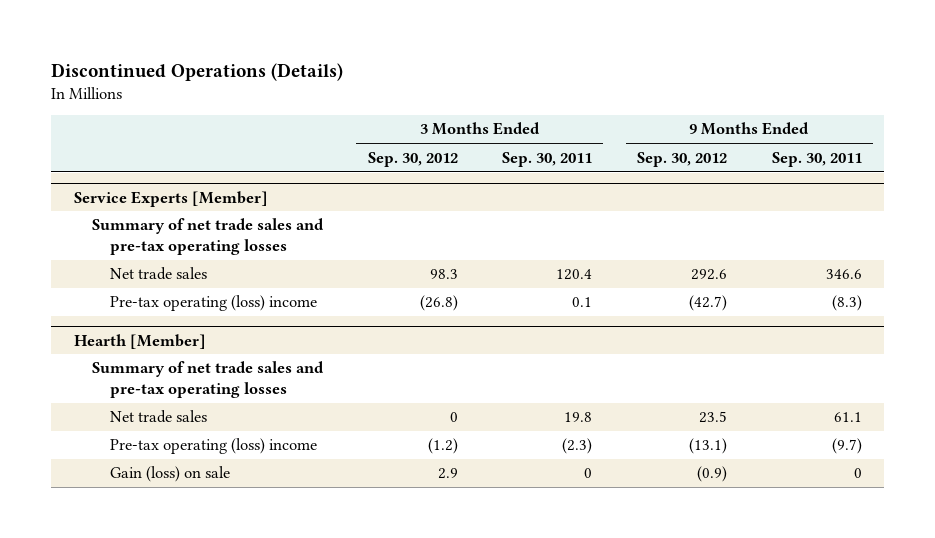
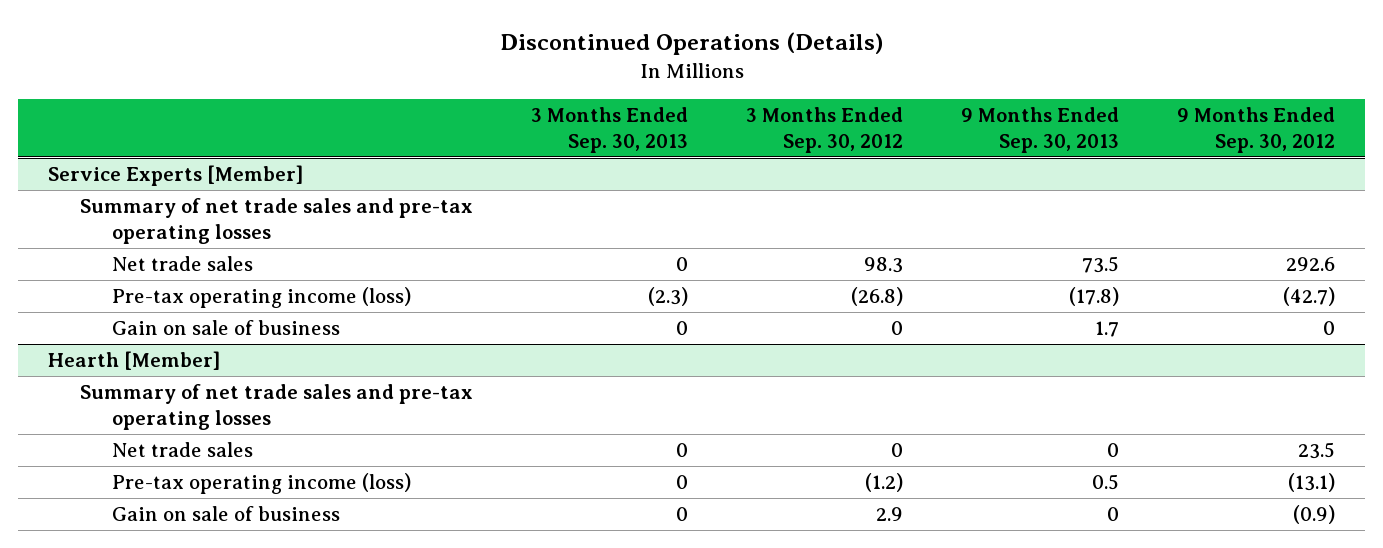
- | 3 Months Ended Sep. 30, 2012 | 3 Months Ended Sep. 30, 2011 | 9 Months Ended Sep. 30, 2012 | 9 Months Ended Sep. 30, 2011
+ | 3 Months Ended Sep. 30, 2013 | 3 Months Ended Sep. 30, 2012 | 9 Months Ended Sep. 30, 2013 | 9 Months Ended Sep. 30, 2012
@ Service Experts [Member]
- Pre-tax operating (loss) income | (26.8) | 0.1 | (42.7) | (8.3)
+ Pre-tax operating income (loss) | (2.3) | (26.8) | (17.8) | (42.7)
+ Gain on sale of business | 0 | 0 | 1.7 | 0
@ Hearth [Member]
- Pre-tax operating (loss) income | (1.2) | (2.3) | (13.1) | (9.7)
- Gain (loss) on sale | 2.9 | 0 | (0.9) | 0
+ Pre-tax operating income (loss) | 0 | (1.2) | 0.5 | (13.1)
+ Gain on sale of business | 0 | 2.9 | 0 | (0.9)

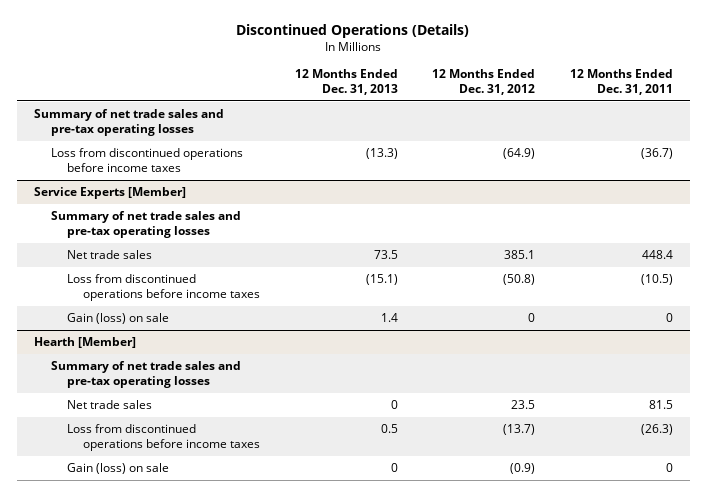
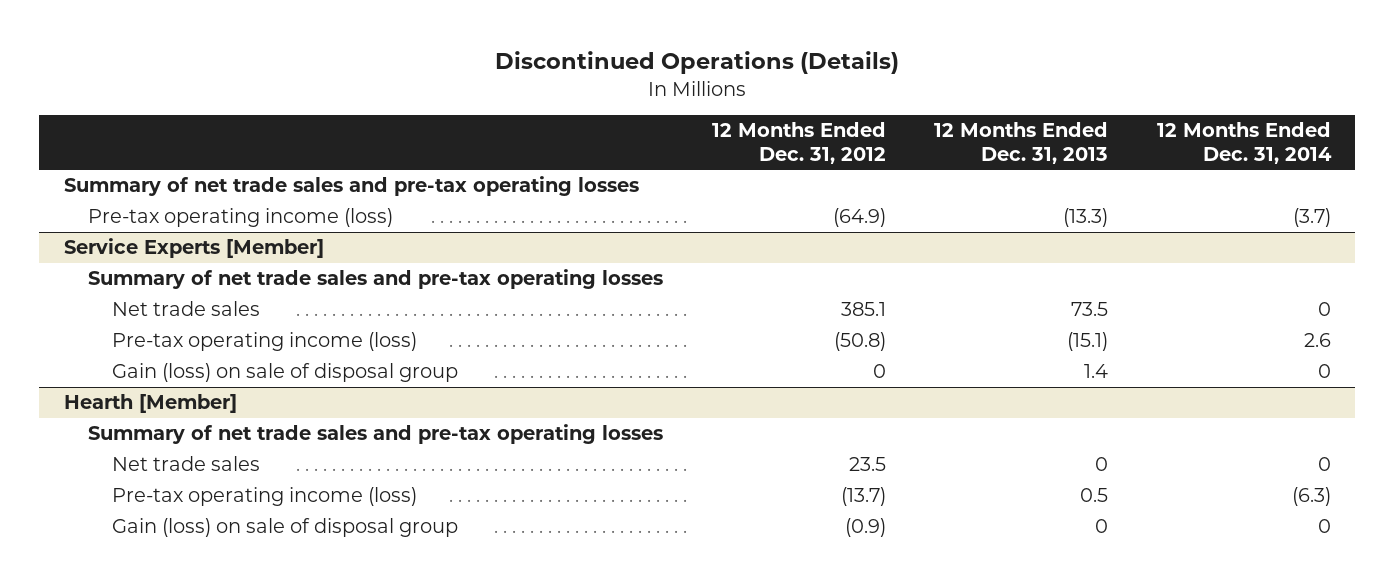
- | 12 Months Ended Dec. 31, 2013 | 12 Months Ended Dec. 31, 2012 | 12 Months Ended Dec. 31, 2011
+ | 12 Months Ended Dec. 31, 2012 | 12 Months Ended Dec. 31, 2013 | 12 Months Ended Dec. 31, 2014
- Loss from discontinued operations before income taxes | (13.3) | (64.9) | (36.7)
+ Pre-tax operating income (loss) | (64.9) | (13.3) | (3.7)
@ Service Experts [Member]
- Loss from discontinued operations before income taxes | (15.1) | (50.8) | (10.5)
- Gain (loss) on sale | 1.4 | 0 | 0
+ Pre-tax operating income (loss) | (50.8) | (15.1) | 2.6
+ Gain (loss) on sale of disposal group | 0 | 1.4 | 0
@ Hearth [Member]
- Loss from discontinued operations before income taxes | 0.5 | (13.7) | (26.3)
- Gain (loss) on sale | 0 | (0.9) | 0
+ Pre-tax operating income (loss) | (13.7) | 0.5 | (6.3)
+ Gain (loss) on sale of disposal group | (0.9) | 0 | 0

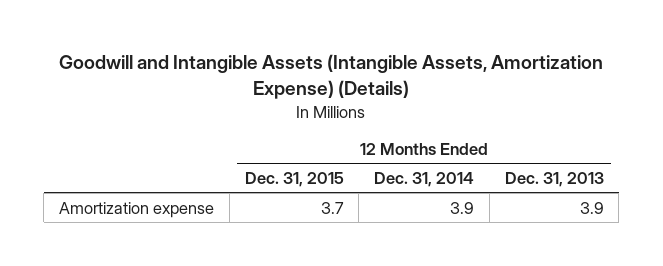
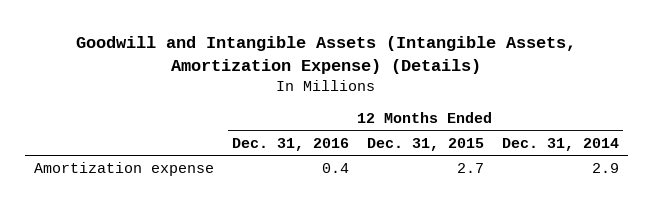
- | 12 Months Ended Dec. 31, 2015 | 12 Months Ended Dec. 31, 2014 | 12 Months Ended Dec. 31, 2013
+ | 12 Months Ended Dec. 31, 2016 | 12 Months Ended Dec. 31, 2015 | 12 Months Ended Dec. 31, 2014
- Amortization expense | 3.7 | 3.9 | 3.9
+ Amortization expense | 0.4 | 2.7 | 2.9

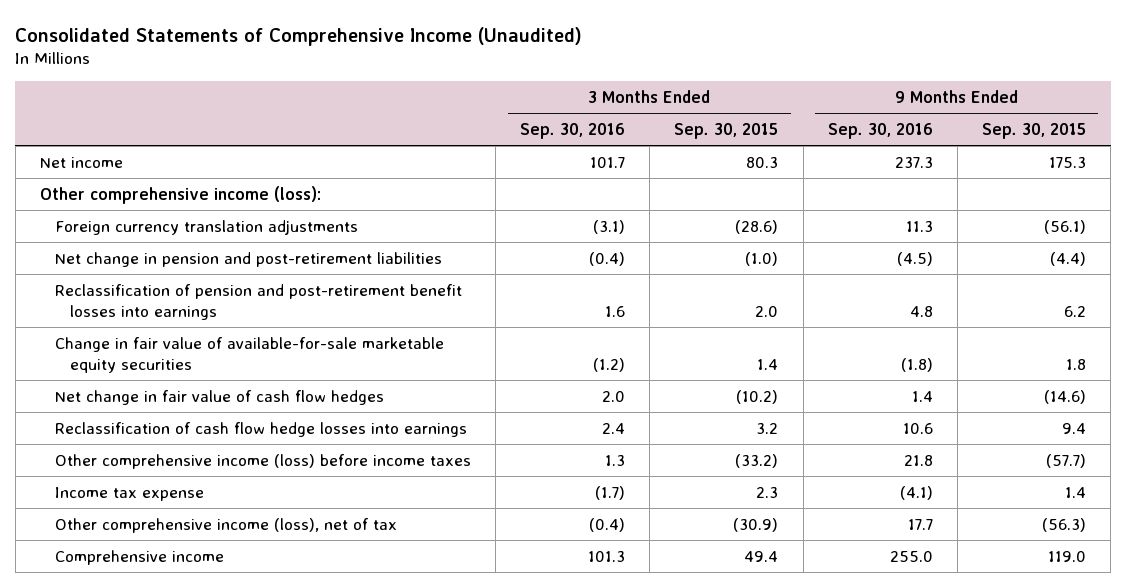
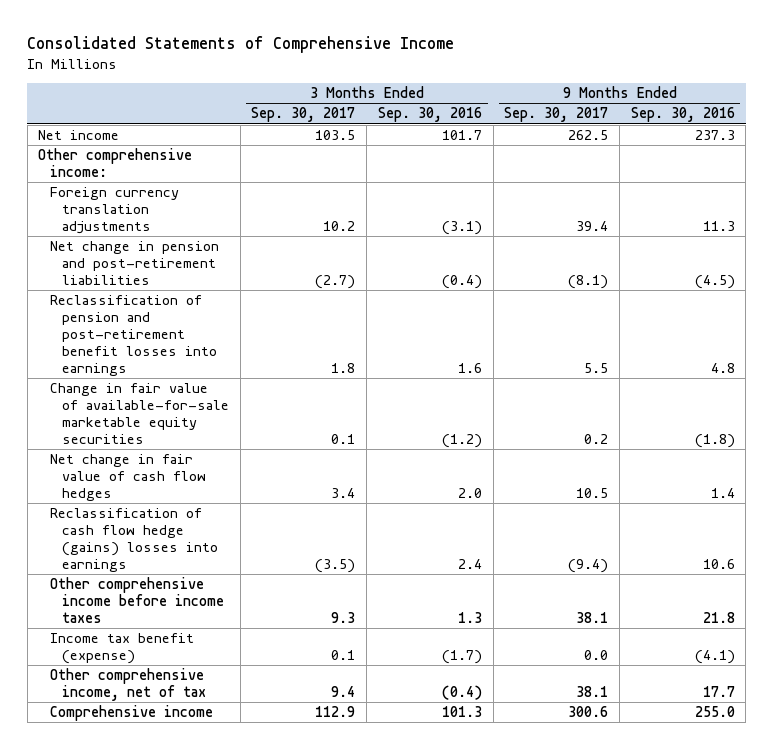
- Consolidated Statements of Comprehensive Income (Unaudited)
+ Consolidated Statements of Comprehensive Income
- | 3 Months Ended Sep. 30, 2016 | 3 Months Ended Sep. 30, 2015 | 9 Months Ended Sep. 30, 2016 | 9 Months Ended Sep. 30, 2015
+ | 3 Months Ended Sep. 30, 2017 | 3 Months Ended Sep. 30, 2016 | 9 Months Ended Sep. 30, 2017 | 9 Months Ended Sep. 30, 2016
- Other comprehensive income (loss):
+ Other comprehensive income:
- Reclassification of cash flow hedge losses into earnings | 2.4 | 3.2 | 10.6 | 9.4
- Other comprehensive income (loss) before income taxes | 1.3 | (33.2) | 21.8 | (57.7)
- Income tax expense | (1.7) | 2.3 | (4.1) | 1.4
- Other comprehensive income (loss), net of tax | (0.4) | (30.9) | 17.7 | (56.3)
+ Reclassification of cash flow hedge (gains) losses into earnings | (3.5) | 2.4 | (9.4) | 10.6
+ Other comprehensive income before income taxes | 9.3 | 1.3 | 38.1 | 21.8
+ Income tax benefit (expense) | 0.1 | (1.7) | 0.0 | (4.1)
+ Other comprehensive income, net of tax | 9.4 | (0.4) | 38.1 | 17.7

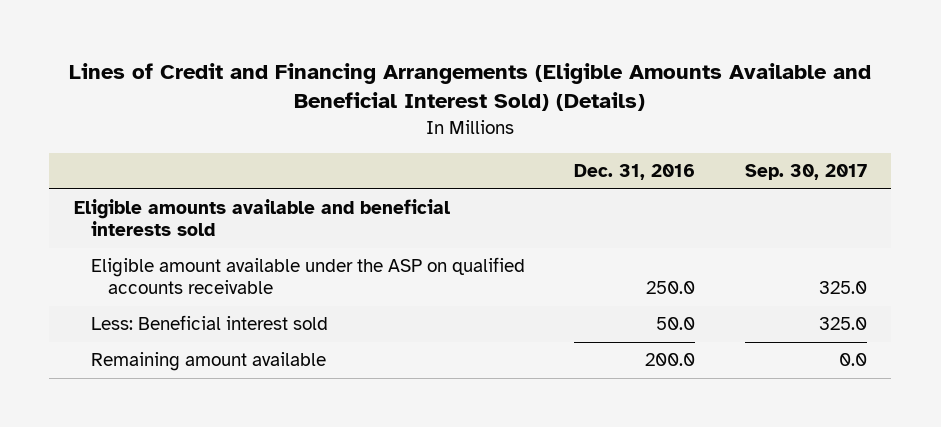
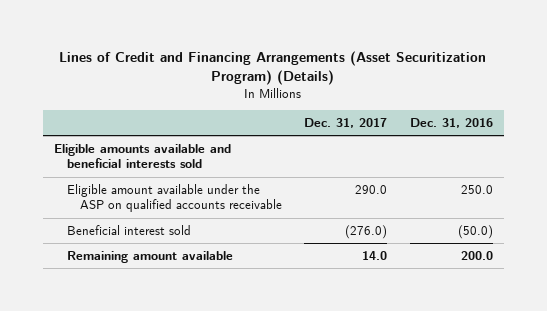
- Lines of Credit and Financing Arrangements (Eligible Amounts Available and Beneficial Interest Sold) (Details)
+ Lines of Credit and Financing Arrangements (Asset Securitization Program) (Details)
- | Dec. 31, 2016 | Sep. 30, 2017
+ | Dec. 31, 2017 | Dec. 31, 2016
- Less: Beneficial interest sold | 50.0 | 325.0
+ Beneficial interest sold | (276.0) | (50.0)

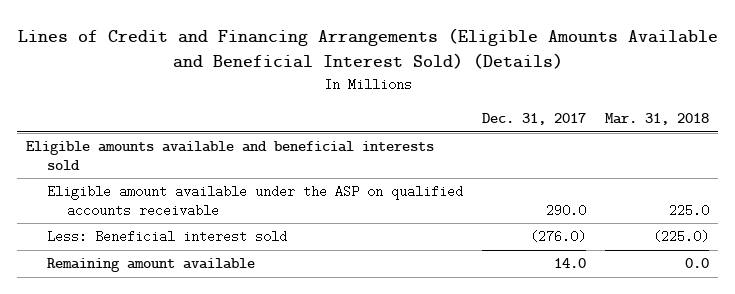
- Lines of Credit and Financing Arrangements (Asset Securitization Program) (Details)
+ Lines of Credit and Financing Arrangements (Eligible Amounts Available and Beneficial Interest Sold) (Details)
- | Dec. 31, 2017 | Dec. 31, 2016
+ | Dec. 31, 2017 | Mar. 31, 2018
- Beneficial interest sold | (276.0) | (50.0)
+ Less: Beneficial interest sold | (276.0) | (225.0)

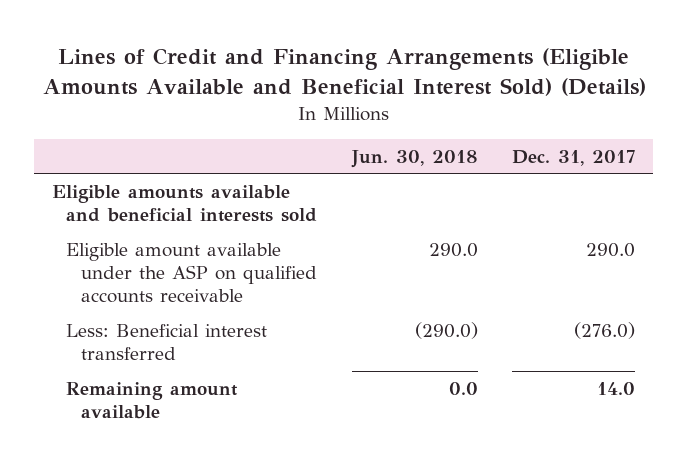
- | Dec. 31, 2017 | Mar. 31, 2018
+ | Jun. 30, 2018 | Dec. 31, 2017
- Less: Beneficial interest sold | (276.0) | (225.0)
+ Less: Beneficial interest transferred | (290.0) | (276.0)

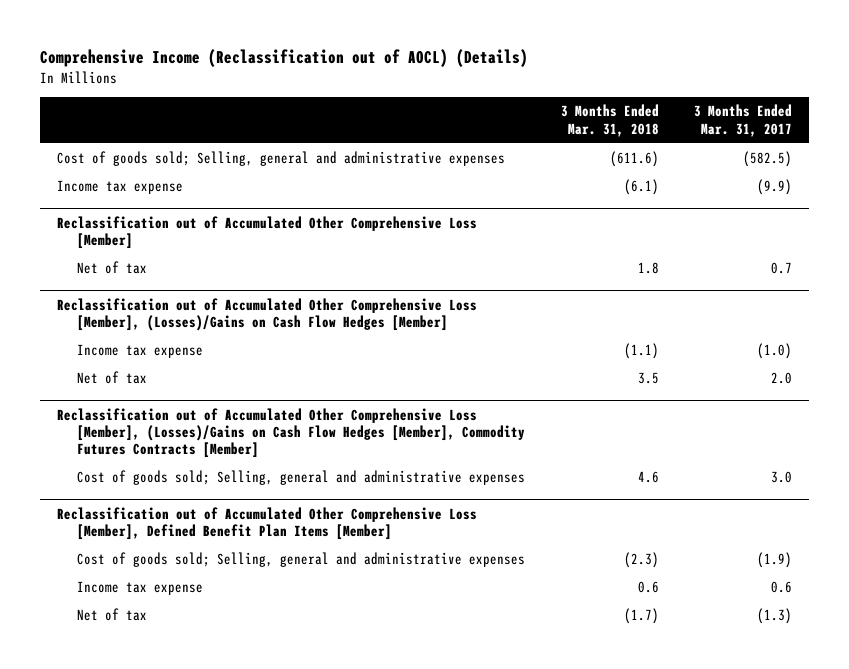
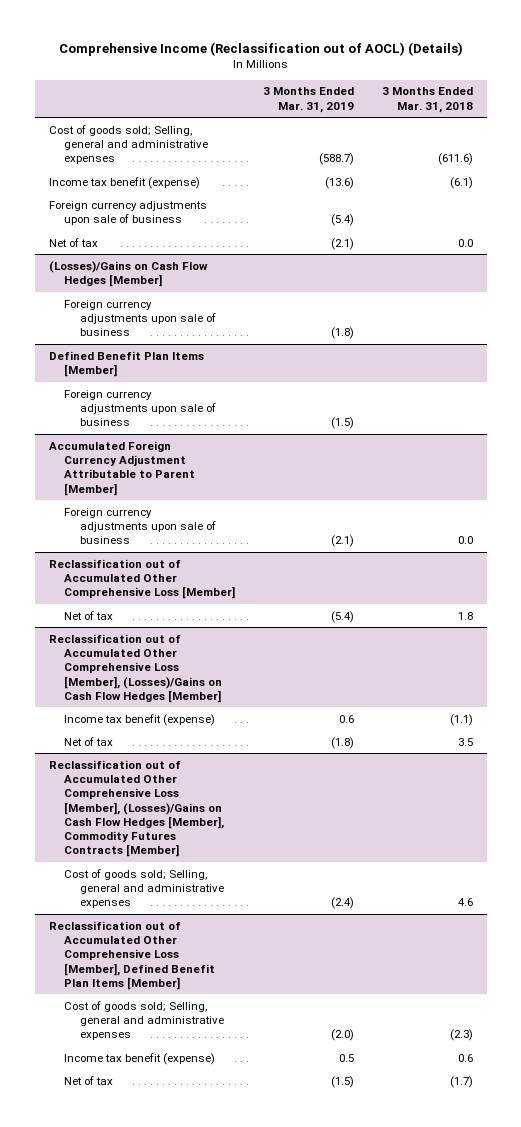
- | 3 Months Ended Mar. 31, 2018 | 3 Months Ended Mar. 31, 2017
+ | 3 Months Ended Mar. 31, 2019 | 3 Months Ended Mar. 31, 2018
- Income tax expense | (6.1) | (9.9)
+ Income tax benefit (expense) | (13.6) | (6.1)
+ Foreign currency adjustments upon sale of business | (5.4) |
+ Net of tax | (2.1) | 0.0
+ (Losses)/Gains on Cash Flow Hedges [Member]
+ Foreign currency adjustments upon sale of business | (1.8) |
+ Defined Benefit Plan Items [Member]
+ Foreign currency adjustments upon sale of business | (1.5) |
+ Accumulated Foreign Currency Adjustment Attributable to Parent [Member]
+ Foreign currency adjustments upon sale of business | (2.1) | 0.0
@ Reclassification out of Accumulated Other Comprehensive Loss [Member], (Losses)/Gains on Cash Flow Hedges [Member]
- Income tax expense | (1.1) | (1.0)
+ Income tax benefit (expense) | 0.6 | (1.1)
@ Reclassification out of Accumulated Other Comprehensive Loss [Member], Defined Benefit Plan Items [Member]
- Income tax expense | 0.6 | 0.6
+ Income tax benefit (expense) | 0.5 | 0.6

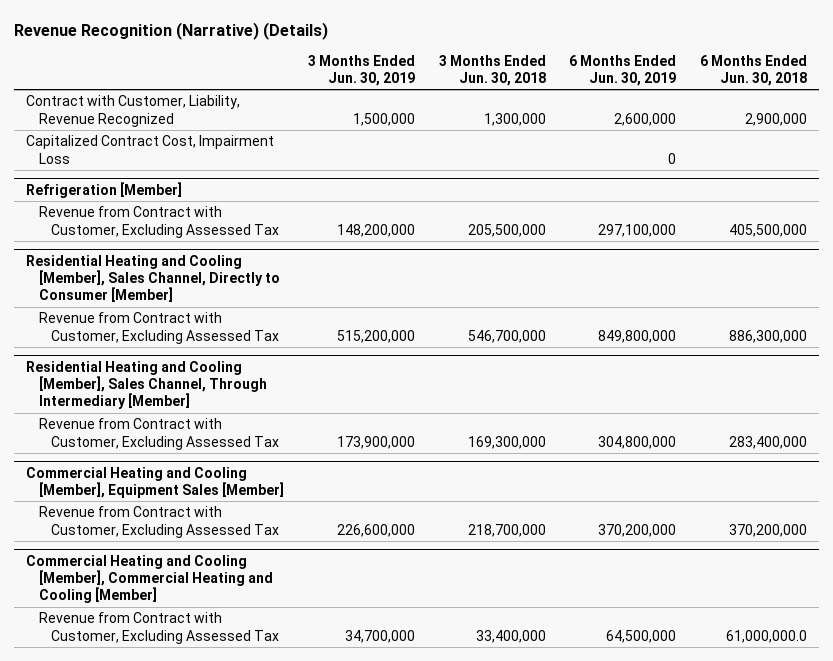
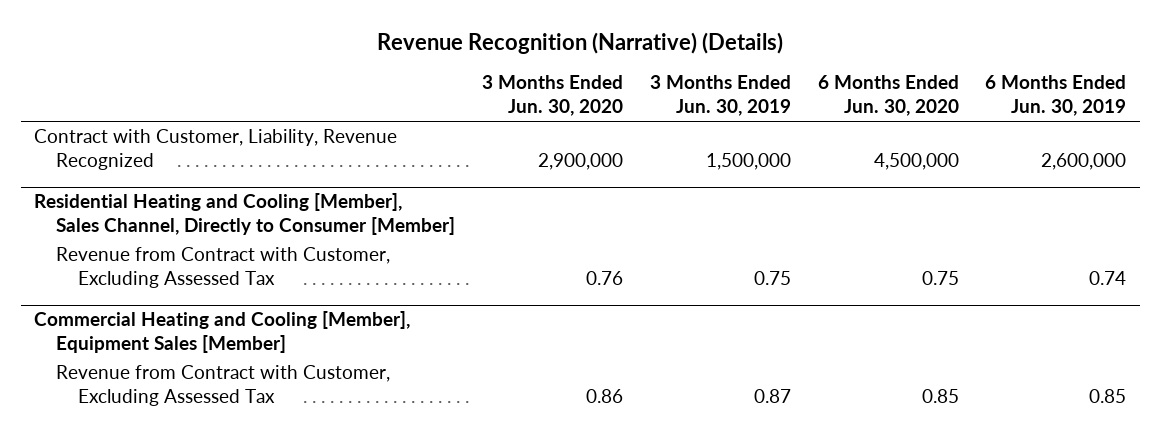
- | 3 Months Ended Jun. 30, 2019 | 3 Months Ended Jun. 30, 2018 | 6 Months Ended Jun. 30, 2019 | 6 Months Ended Jun. 30, 2018
+ | 3 Months Ended Jun. 30, 2020 | 3 Months Ended Jun. 30, 2019 | 6 Months Ended Jun. 30, 2020 | 6 Months Ended Jun. 30, 2019
- Capitalized Contract Cost, Impairment Loss | | | 0 |
- Refrigeration [Member]
- Revenue from Contract with Customer, Excluding Assessed Tax | 148,200,000 | 205,500,000 | 297,100,000 | 405,500,000
@ Residential Heating and Cooling [Member], Sales Channel, Directly to Consumer [Member]
- Revenue from Contract with Customer, Excluding Assessed Tax | 515,200,000 | 546,700,000 | 849,800,000 | 886,300,000
- Residential Heating and Cooling [Member], Sales Channel, Through Intermediary [Member]
- Revenue from Contract with Customer, Excluding Assessed Tax | 173,900,000 | 169,300,000 | 304,800,000 | 283,400,000
@ Residential Heating and Cooling [Member], Sales Channel, Directly to Consumer [Member]
+ Revenue from Contract with Customer, Excluding Assessed Tax | 0.76 | 0.75 | 0.75 | 0.74
@ Commercial Heating and Cooling [Member], Equipment Sales [Member]
- Revenue from Contract with Customer, Excluding Assessed Tax | 226,600,000 | 218,700,000 | 370,200,000 | 370,200,000
- Commercial Heating and Cooling [Member], Commercial Heating and Cooling [Member]
- Revenue from Contract with Customer, Excluding Assessed Tax | 34,700,000 | 33,400,000 | 64,500,000 | 61,000,000.0
@ Commercial Heating and Cooling [Member], Equipment Sales [Member]
+ Revenue from Contract with Customer, Excluding Assessed Tax | 0.86 | 0.87 | 0.85 | 0.85

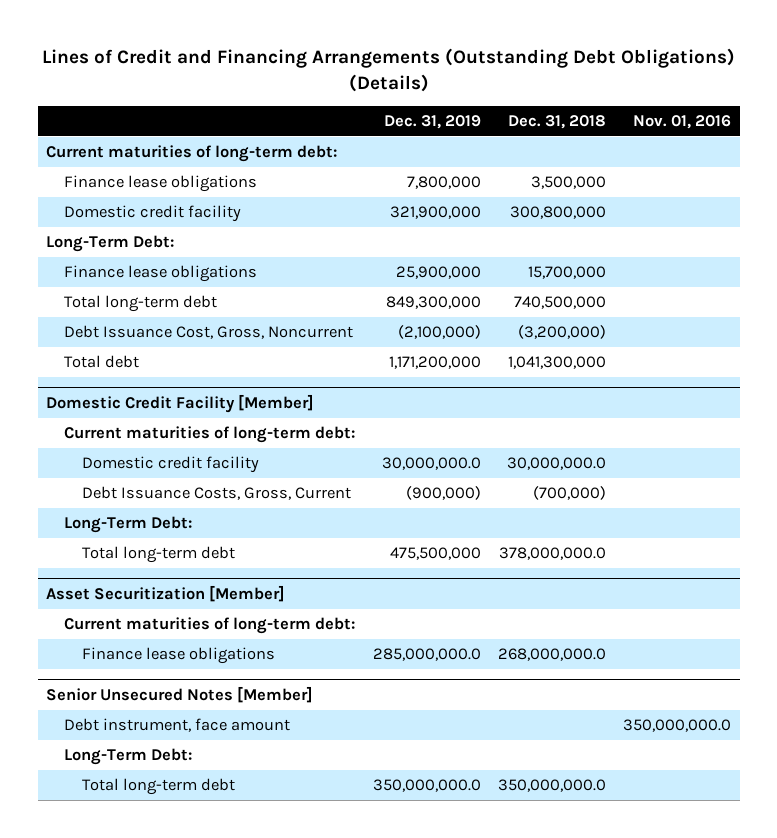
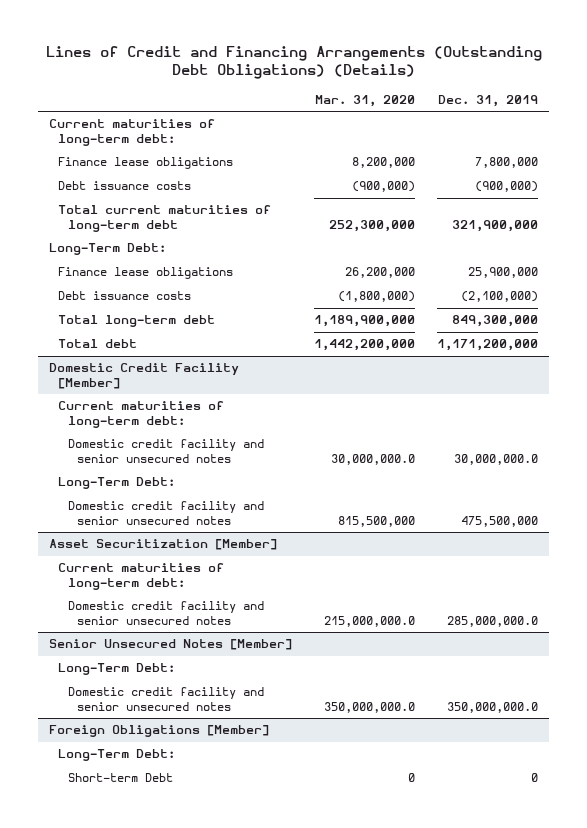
- | Dec. 31, 2019 | Dec. 31, 2018 | Nov. 01, 2016
+ | Mar. 31, 2020 | Dec. 31, 2019
- Domestic credit facility | 321,900,000 | 300,800,000 |
+ Debt issuance costs | (900,000) | (900,000)
+ Total current maturities of long-term debt | 252,300,000 | 321,900,000
+ Debt issuance costs | (1,800,000) | (2,100,000)
- Debt Issuance Cost, Gross, Noncurrent | (2,100,000) | (3,200,000) |
@ Domestic Credit Facility [Member]
- Domestic credit facility | 30,000,000.0 | 30,000,000.0 |
- Debt Issuance Costs, Gross, Current | (900,000) | (700,000) |
+ Domestic credit facility and senior unsecured notes | 30,000,000.0 | 30,000,000.0
- Total long-term debt | 475,500,000 | 378,000,000.0 |
+ Domestic credit facility and senior unsecured notes | 815,500,000 | 475,500,000
@ Asset Securitization [Member]
- Finance lease obligations | 285,000,000.0 | 268,000,000.0 |
+ Domestic credit facility and senior unsecured notes | 215,000,000.0 | 285,000,000.0
@ Senior Unsecured Notes [Member]
- Debt instrument, face amount | | | 350,000,000.0
- Total long-term debt | 350,000,000.0 | 350,000,000.0 |
+ Domestic credit facility and senior unsecured notes | 350,000,000.0 | 350,000,000.0
+ Foreign Obligations [Member]
+ Long-Term Debt:
+ Short-term Debt | 0 | 0

